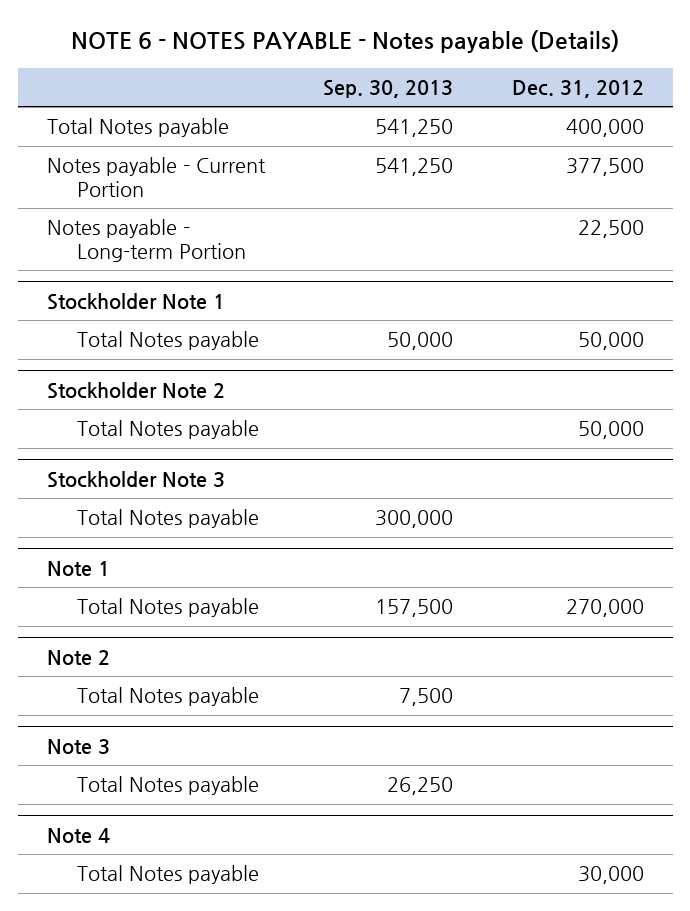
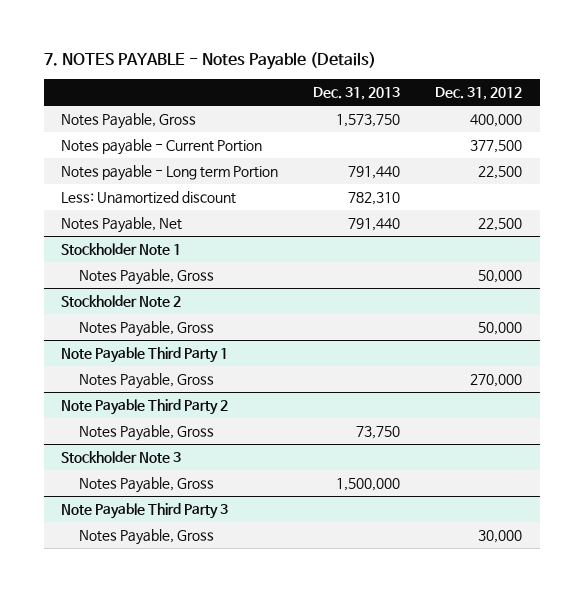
- NOTE 6 - NOTES PAYABLE - Notes payable (Details)
+ 7. NOTES PAYABLE - Notes Payable (Details)
- | Sep. 30, 2013 | Dec. 31, 2012
+ | Dec. 31, 2013 | Dec. 31, 2012
- Total Notes payable | 541,250 | 400,000
+ Notes Payable, Gross | 1,573,750 | 400,000
- Notes payable - Long-term Portion | | 22,500
+ Notes payable - Long term Portion | 791,440 | 22,500
+ Less: Unamortized discount | 782,310 |
+ Notes Payable, Net | 791,440 | 22,500
@ Stockholder Note 1
- Total Notes payable | 50,000 | 50,000
+ Notes Payable, Gross | | 50,000
@ Stockholder Note 2
- Total Notes payable | | 50,000
+ Notes Payable, Gross | | 50,000
+ Note Payable Third Party 1
+ Notes Payable, Gross | | 270,000
+ Note Payable Third Party 2
+ Notes Payable, Gross | 73,750 |
@ Stockholder Note 3
- Total Notes payable | 300,000 |
- Note 1
- Total Notes payable | 157,500 | 270,000
- Note 2
- Total Notes payable | 7,500 |
- Note 3
- Total Notes payable | 26,250 |
- Note 4
- Total Notes payable | | 30,000
@ Stockholder Note 3
+ Notes Payable, Gross | 1,500,000 |
+ Note Payable Third Party 3
+ Notes Payable, Gross | | 30,000

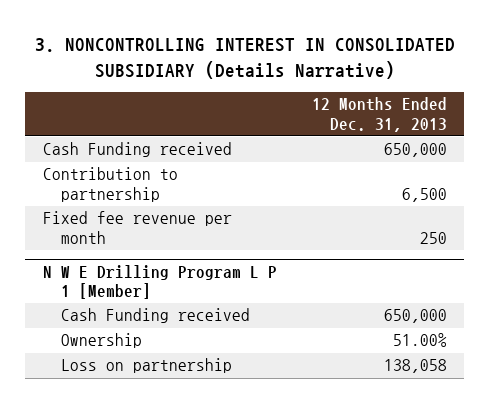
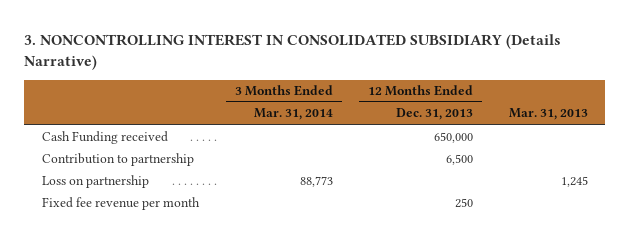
- | 12 Months Ended Dec. 31, 2013
+ | 3 Months Ended Mar. 31, 2014 | 12 Months Ended Dec. 31, 2013 | Mar. 31, 2013
+ Loss on partnership | 88,773 | | 1,245
- N W E Drilling Program L P 1 [Member]
- Cash Funding received | 650,000
- Ownership | 51.00%
- Loss on partnership | 138,058

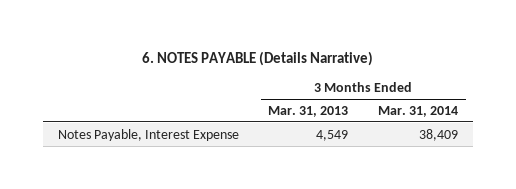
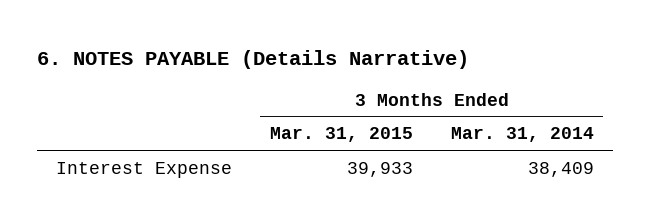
- | 3 Months Ended Mar. 31, 2013 | 3 Months Ended Mar. 31, 2014
+ | 3 Months Ended Mar. 31, 2015 | 3 Months Ended Mar. 31, 2014
- Notes Payable, Interest Expense | 4,549 | 38,409
+ Interest Expense | 39,933 | 38,409

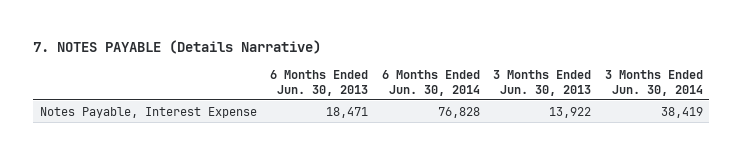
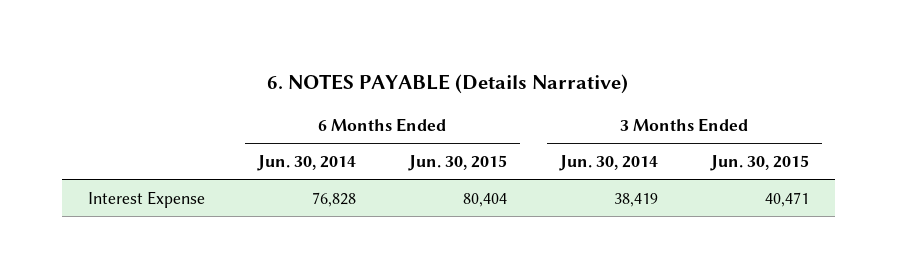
- 7. NOTES PAYABLE (Details Narrative)
+ 6. NOTES PAYABLE (Details Narrative)
- | 6 Months Ended Jun. 30, 2013 | 6 Months Ended Jun. 30, 2014 | 3 Months Ended Jun. 30, 2013 | 3 Months Ended Jun. 30, 2014
+ | 6 Months Ended Jun. 30, 2014 | 6 Months Ended Jun. 30, 2015 | 3 Months Ended Jun. 30, 2014 | 3 Months Ended Jun. 30, 2015
- Notes Payable, Interest Expense | 18,471 | 76,828 | 13,922 | 38,419
+ Interest Expense | 76,828 | 80,404 | 38,419 | 40,471

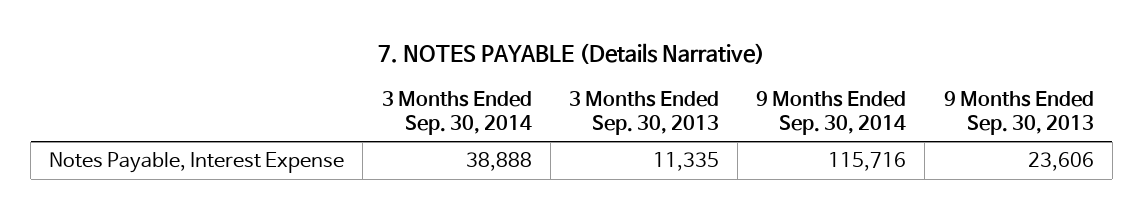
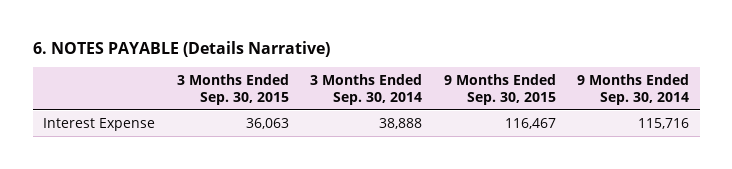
- 7. NOTES PAYABLE (Details Narrative)
+ 6. NOTES PAYABLE (Details Narrative)
- | 3 Months Ended Sep. 30, 2014 | 3 Months Ended Sep. 30, 2013 | 9 Months Ended Sep. 30, 2014 | 9 Months Ended Sep. 30, 2013
+ | 3 Months Ended Sep. 30, 2015 | 3 Months Ended Sep. 30, 2014 | 9 Months Ended Sep. 30, 2015 | 9 Months Ended Sep. 30, 2014
- Notes Payable, Interest Expense | 38,888 | 11,335 | 115,716 | 23,606
+ Interest Expense | 36,063 | 38,888 | 116,467 | 115,716

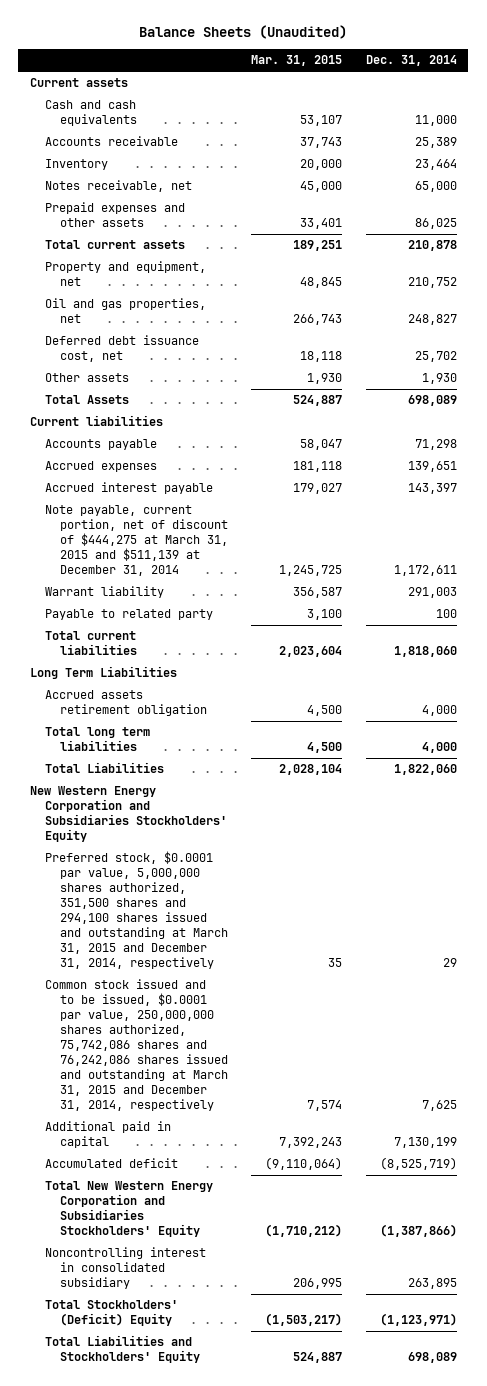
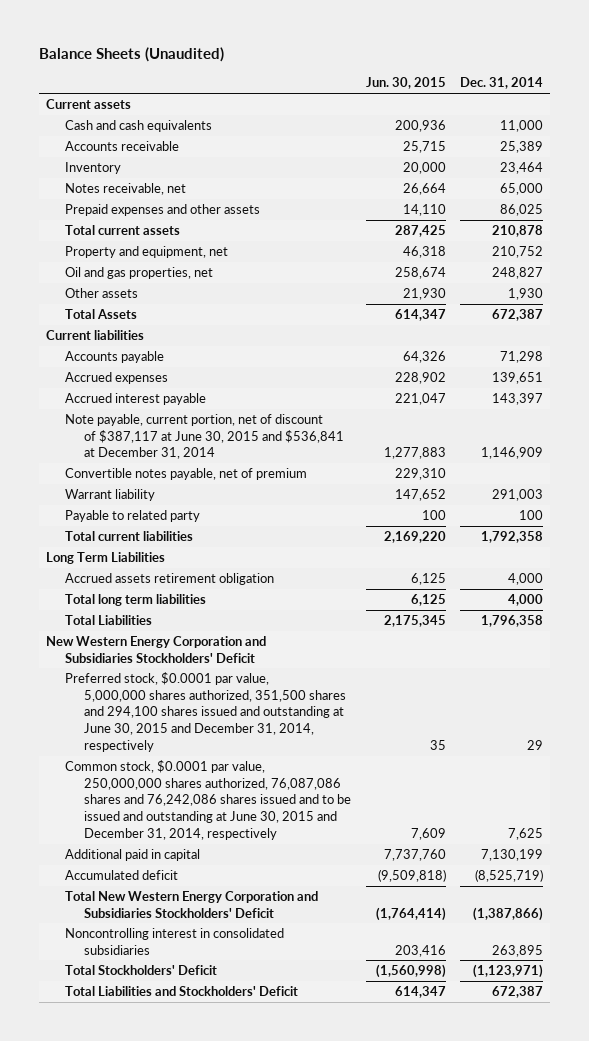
- | Mar. 31, 2015 | Dec. 31, 2014
+ | Jun. 30, 2015 | Dec. 31, 2014
- Deferred debt issuance cost, net | 18,118 | 25,702
- Total Assets | 524,887 | 698,089
+ Total Assets | 614,347 | 672,387
- Note payable, current portion, net of discount of $444,275 at March 31, 2015 and $511,139 at December 31, 2014 | 1,245,725 | 1,172,611
+ Note payable, current portion, net of discount of $387,117 at June 30, 2015 and $536,841 at December 31, 2014 | 1,277,883 | 1,146,909
+ Convertible notes payable, net of premium | 229,310 |
- Total current liabilities | 2,023,604 | 1,818,060
+ Total current liabilities | 2,169,220 | 1,792,358
- Total Liabilities | 2,028,104 | 1,822,060
- New Western Energy Corporation and Subsidiaries Stockholders' Equity
- Preferred stock, $0.0001 par value, 5,000,000 shares authorized, 351,500 shares and 294,100 shares issued and outstanding at March 31, 2015 and December 31, 2014, respectively | 35 | 29
- Common stock issued and to be issued, $0.0001 par value, 250,000,000 shares authorized, 75,742,086 shares and 76,242,086 shares issued and outstanding at March 31, 2015 and December 31, 2014, respectively | 7,574 | 7,625
+ Total Liabilities | 2,175,345 | 1,796,358
+ New Western Energy Corporation and Subsidiaries Stockholders' Deficit
+ Preferred stock, $0.0001 par value, 5,000,000 shares authorized, 351,500 shares and 294,100 shares issued and outstanding at June 30, 2015 and December 31, 2014, respectively | 35 | 29
+ Common stock, $0.0001 par value, 250,000,000 shares authorized, 76,087,086 shares and 76,242,086 shares issued and to be issued and outstanding at June 30, 2015 and December 31, 2014, respectively | 7,609 | 7,625
- Total New Western Energy Corporation and Subsidiaries Stockholders' Equity | (1,710,212) | (1,387,866)
- Noncontrolling interest in consolidated subsidiary | 206,995 | 263,895
- Total Stockholders' (Deficit) Equity | (1,503,217) | (1,123,971)
- Total Liabilities and Stockholders' Equity | 524,887 | 698,089
+ Total New Western Energy Corporation and Subsidiaries Stockholders' Deficit | (1,764,414) | (1,387,866)
+ Noncontrolling interest in consolidated subsidiaries | 203,416 | 263,895
+ Total Stockholders' Deficit | (1,560,998) | (1,123,971)
+ Total Liabilities and Stockholders' Deficit | 614,347 | 672,387

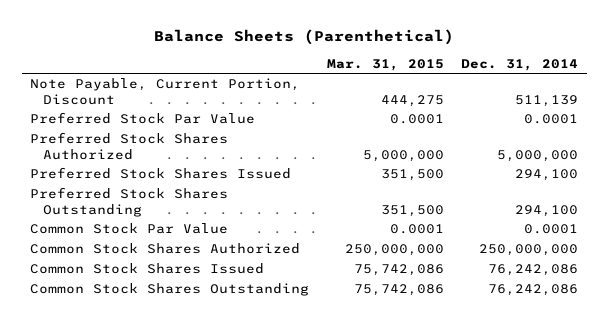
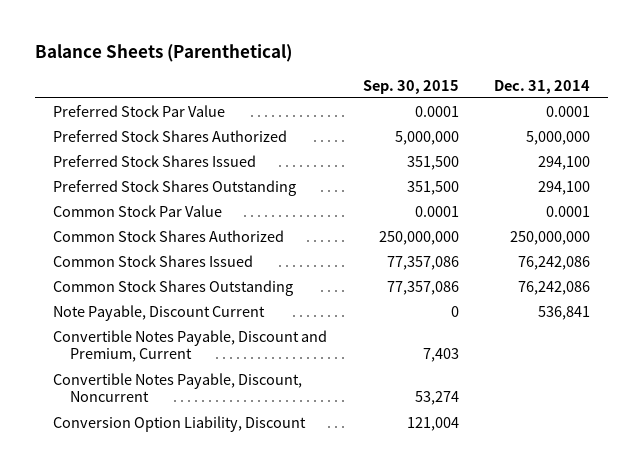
- | Mar. 31, 2015 | Dec. 31, 2014
+ | Sep. 30, 2015 | Dec. 31, 2014
- Note Payable, Current Portion, Discount | 444,275 | 511,139
+ Note Payable, Discount Current | 0 | 536,841
+ Convertible Notes Payable, Discount and Premium, Current | 7,403 |
+ Convertible Notes Payable, Discount, Noncurrent | 53,274 |
+ Conversion Option Liability, Discount | 121,004 |

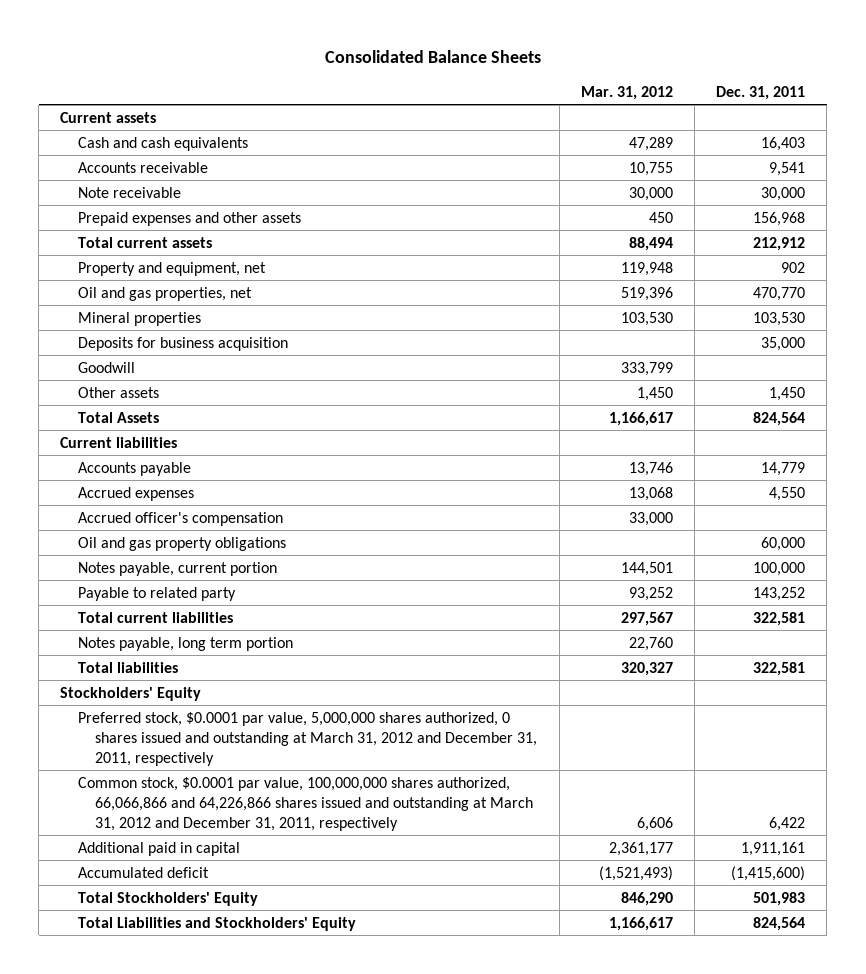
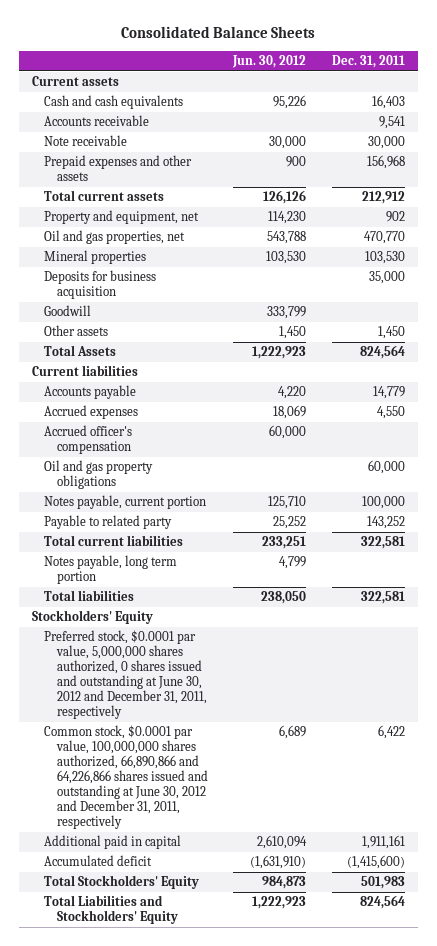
- | Mar. 31, 2012 | Dec. 31, 2011
+ | Jun. 30, 2012 | Dec. 31, 2011
- Preferred stock, $0.0001 par value, 5,000,000 shares authorized, 0 shares issued and outstanding at March 31, 2012 and December 31, 2011, respectively
- Common stock, $0.0001 par value, 100,000,000 shares authorized, 66,066,866 and 64,226,866 shares issued and outstanding at March 31, 2012 and December 31, 2011, respectively | 6,606 | 6,422
+ Preferred stock, $0.0001 par value, 5,000,000 shares authorized, 0 shares issued and outstanding at June 30, 2012 and December 31, 2011, respectively
+ Common stock, $0.0001 par value, 100,000,000 shares authorized, 66,890,866 and 64,226,866 shares issued and outstanding at June 30, 2012 and December 31, 2011, respectively | 6,689 | 6,422

